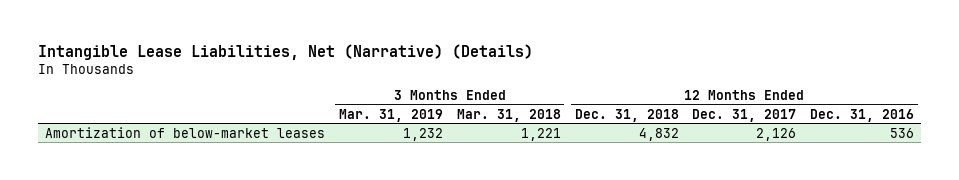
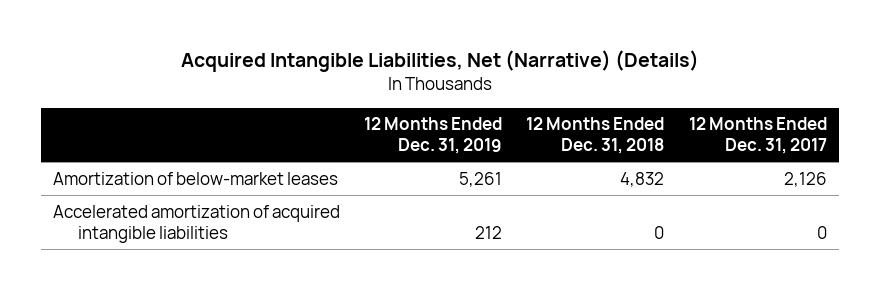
- Intangible Lease Liabilities, Net (Narrative) (Details)
+ Acquired Intangible Liabilities, Net (Narrative) (Details)
- | 3 Months Ended Mar. 31, 2019 | 3 Months Ended Mar. 31, 2018 | 12 Months Ended Dec. 31, 2018 | 12 Months Ended Dec. 31, 2017 | 12 Months Ended Dec. 31, 2016
+ | 12 Months Ended Dec. 31, 2019 | 12 Months Ended Dec. 31, 2018 | 12 Months Ended Dec. 31, 2017
+ Accelerated amortization of acquired intangible liabilities | 212 | 0 | 0

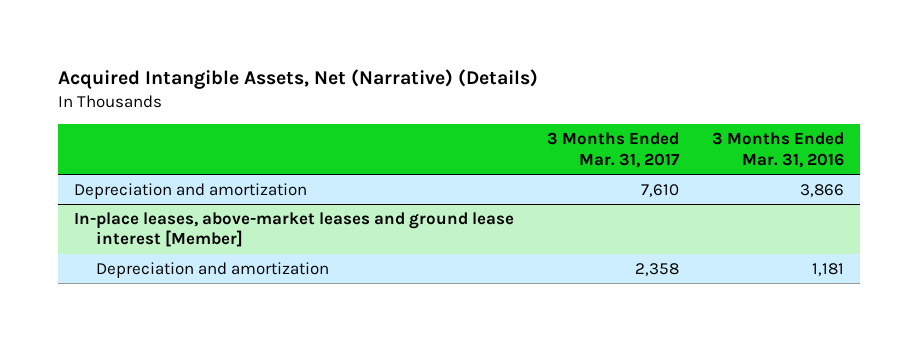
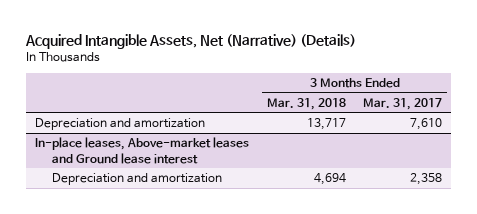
- | 3 Months Ended Mar. 31, 2017 | 3 Months Ended Mar. 31, 2016
+ | 3 Months Ended Mar. 31, 2018 | 3 Months Ended Mar. 31, 2017
- In-place leases, above-market leases and ground lease interest [Member]
+ In-place leases, Above-market leases and Ground lease interest

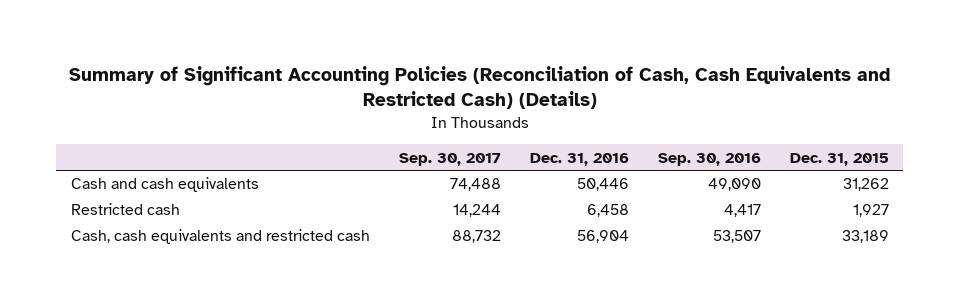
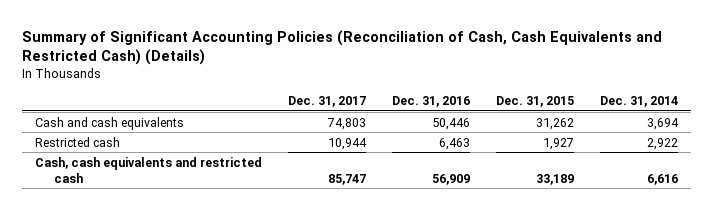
- | Sep. 30, 2017 | Dec. 31, 2016 | Sep. 30, 2016 | Dec. 31, 2015
+ | Dec. 31, 2017 | Dec. 31, 2016 | Dec. 31, 2015 | Dec. 31, 2014
- Restricted cash | 14,244 | 6,458 | 4,417 | 1,927
- Cash, cash equivalents and restricted cash | 88,732 | 56,904 | 53,507 | 33,189
+ Restricted cash | 10,944 | 6,463 | 1,927 | 2,922
+ Cash, cash equivalents and restricted cash | 85,747 | 56,909 | 33,189 | 6,616

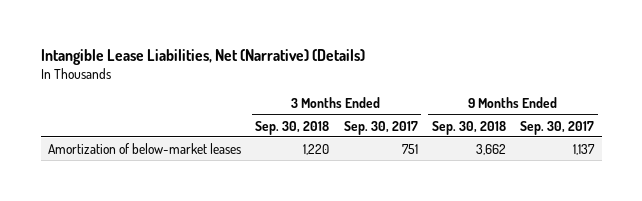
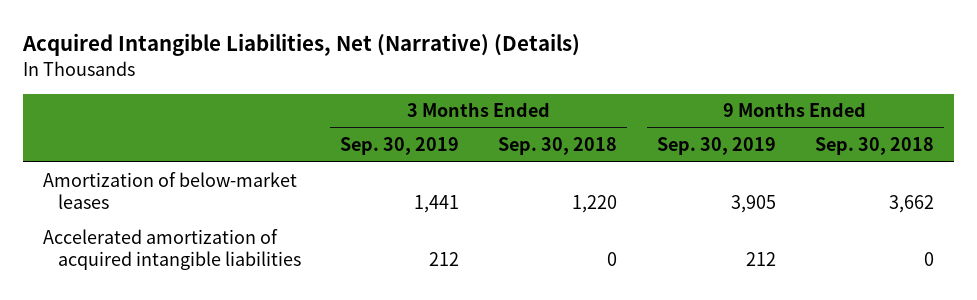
- Intangible Lease Liabilities, Net (Narrative) (Details)
+ Acquired Intangible Liabilities, Net (Narrative) (Details)
- | 3 Months Ended Sep. 30, 2018 | 3 Months Ended Sep. 30, 2017 | 9 Months Ended Sep. 30, 2018 | 9 Months Ended Sep. 30, 2017
+ | 3 Months Ended Sep. 30, 2019 | 3 Months Ended Sep. 30, 2018 | 9 Months Ended Sep. 30, 2019 | 9 Months Ended Sep. 30, 2018
+ Accelerated amortization of acquired intangible liabilities | 212 | 0 | 212 | 0

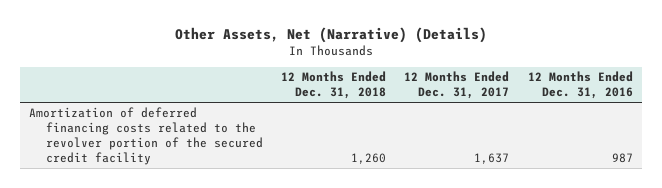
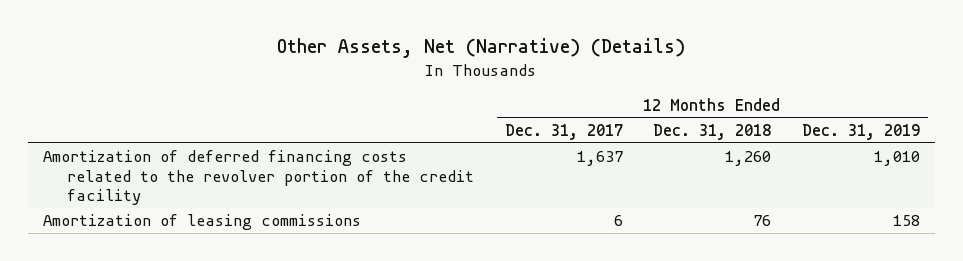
- | 12 Months Ended Dec. 31, 2018 | 12 Months Ended Dec. 31, 2017 | 12 Months Ended Dec. 31, 2016
+ | 12 Months Ended Dec. 31, 2017 | 12 Months Ended Dec. 31, 2018 | 12 Months Ended Dec. 31, 2019
- Amortization of deferred financing costs related to the revolver portion of the secured credit facility | 1,260 | 1,637 | 987
+ Amortization of deferred financing costs related to the revolver portion of the credit facility | 1,637 | 1,260 | 1,010
+ Amortization of leasing commissions | 6 | 76 | 158

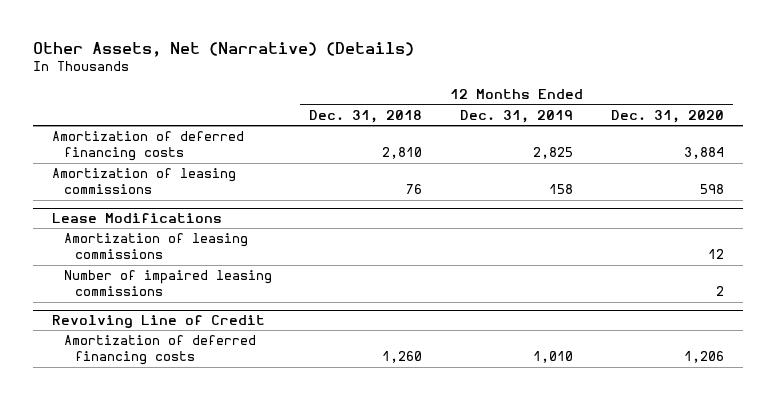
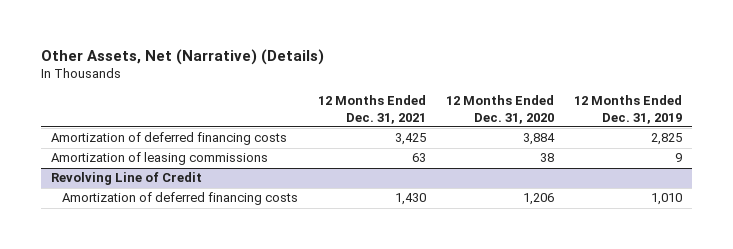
- | 12 Months Ended Dec. 31, 2018 | 12 Months Ended Dec. 31, 2019 | 12 Months Ended Dec. 31, 2020
+ | 12 Months Ended Dec. 31, 2021 | 12 Months Ended Dec. 31, 2020 | 12 Months Ended Dec. 31, 2019
- Amortization of leasing commissions | 76 | 158 | 598
- Lease Modifications
- Amortization of leasing commissions | | | 12
- Number of impaired leasing commissions | | | 2
+ Amortization of leasing commissions | 63 | 38 | 9

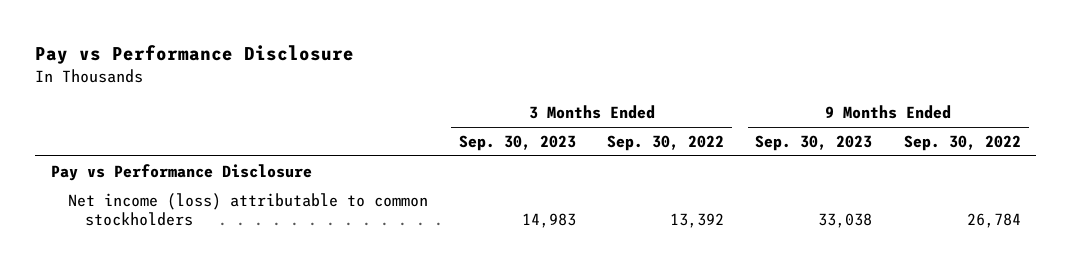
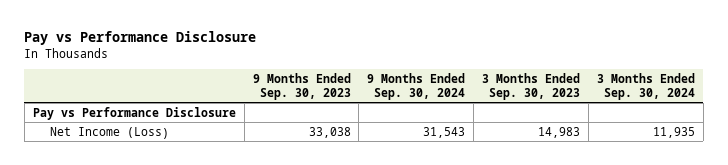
- | 3 Months Ended Sep. 30, 2023 | 3 Months Ended Sep. 30, 2022 | 9 Months Ended Sep. 30, 2023 | 9 Months Ended Sep. 30, 2022
+ | 9 Months Ended Sep. 30, 2023 | 9 Months Ended Sep. 30, 2024 | 3 Months Ended Sep. 30, 2023 | 3 Months Ended Sep. 30, 2024
- Net income (loss) attributable to common stockholders | 14,983 | 13,392 | 33,038 | 26,784
+ Net Income (Loss) | 33,038 | 31,543 | 14,983 | 11,935

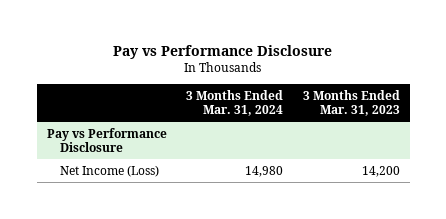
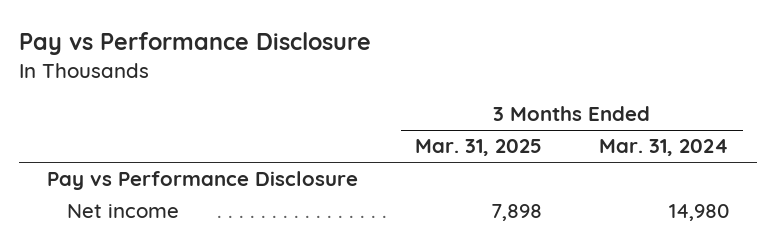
- | 3 Months Ended Mar. 31, 2024 | 3 Months Ended Mar. 31, 2023
+ | 3 Months Ended Mar. 31, 2025 | 3 Months Ended Mar. 31, 2024
- Net Income (Loss) | 14,980 | 14,200
+ Net income | 7,898 | 14,980

